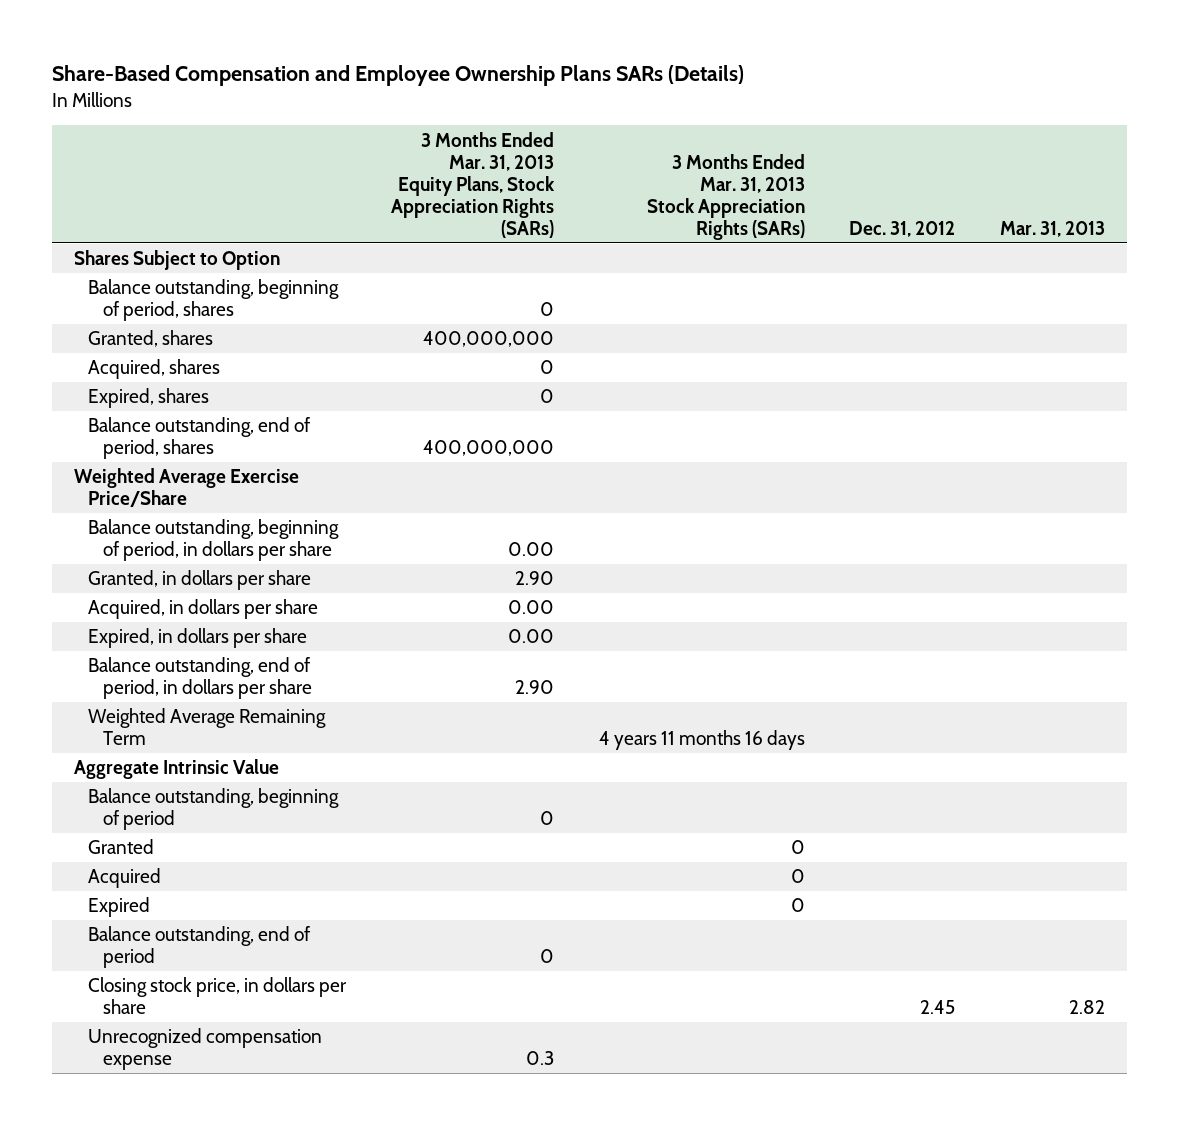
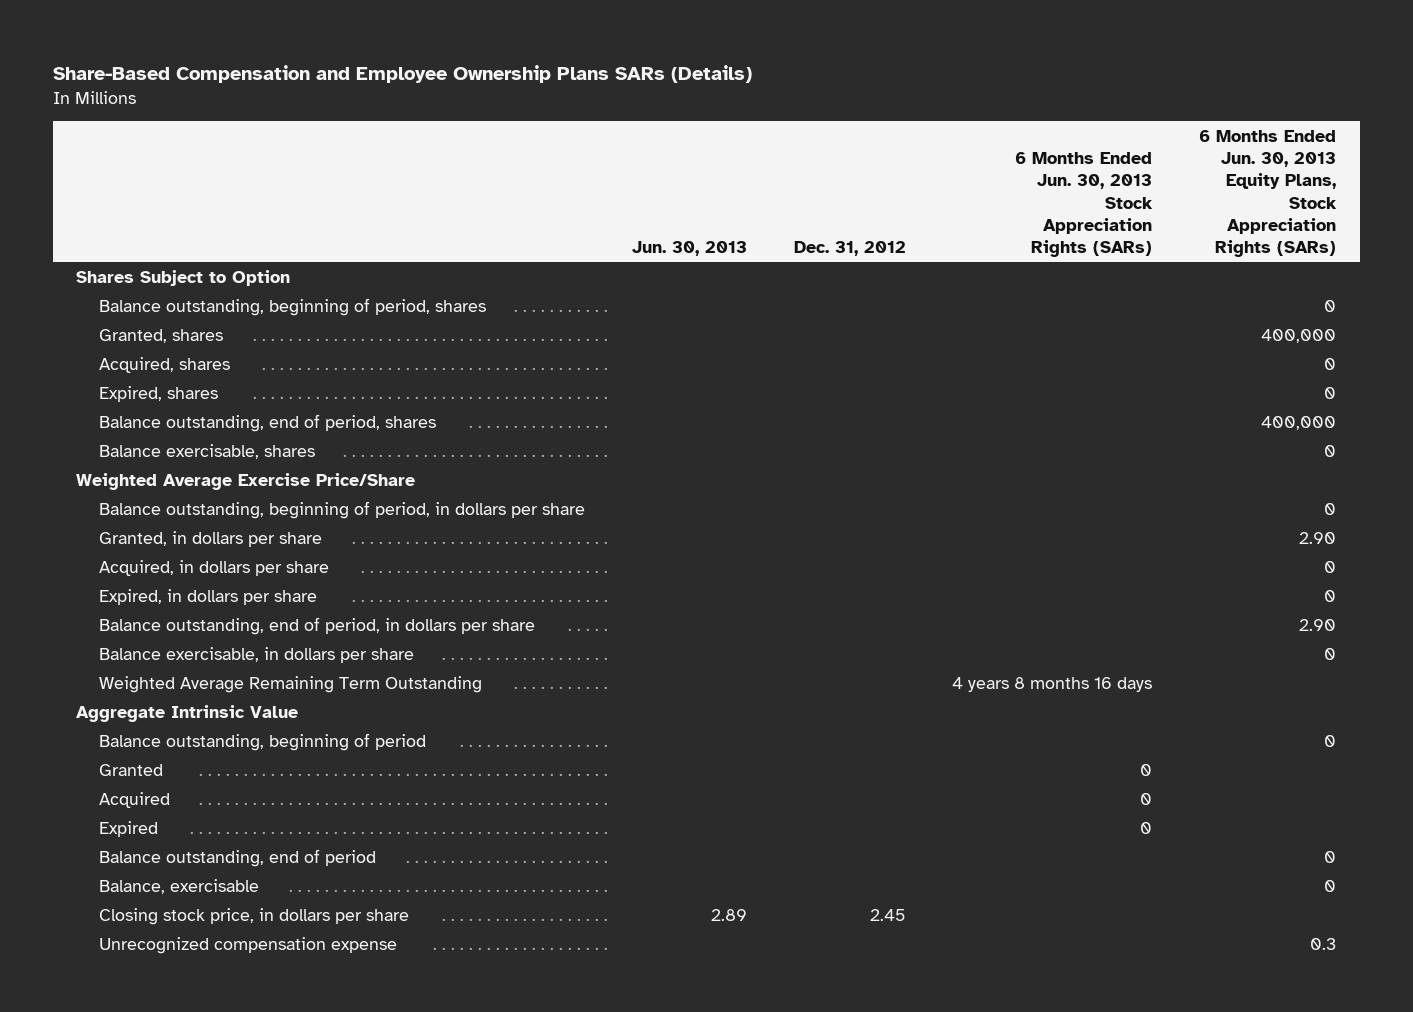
- | 3 Months Ended Mar. 31, 2013 Equity Plans, Stock Appreciation Rights (SARs) | 3 Months Ended Mar. 31, 2013 Stock Appreciation Rights (SARs) | Dec. 31, 2012 | Mar. 31, 2013
+ | Jun. 30, 2013 | Dec. 31, 2012 | 6 Months Ended Jun. 30, 2013 Stock Appreciation Rights (SARs) | 6 Months Ended Jun. 30, 2013 Equity Plans, Stock Appreciation Rights (SARs)
+ Balance exercisable, shares | | | | 0
- Weighted Average Remaining Term | | 4 years 11 months 16 days | |
+ Balance exercisable, in dollars per share | | | | 0
+ Weighted Average Remaining Term Outstanding | | | 4 years 8 months 16 days |
+ Balance, exercisable | | | | 0

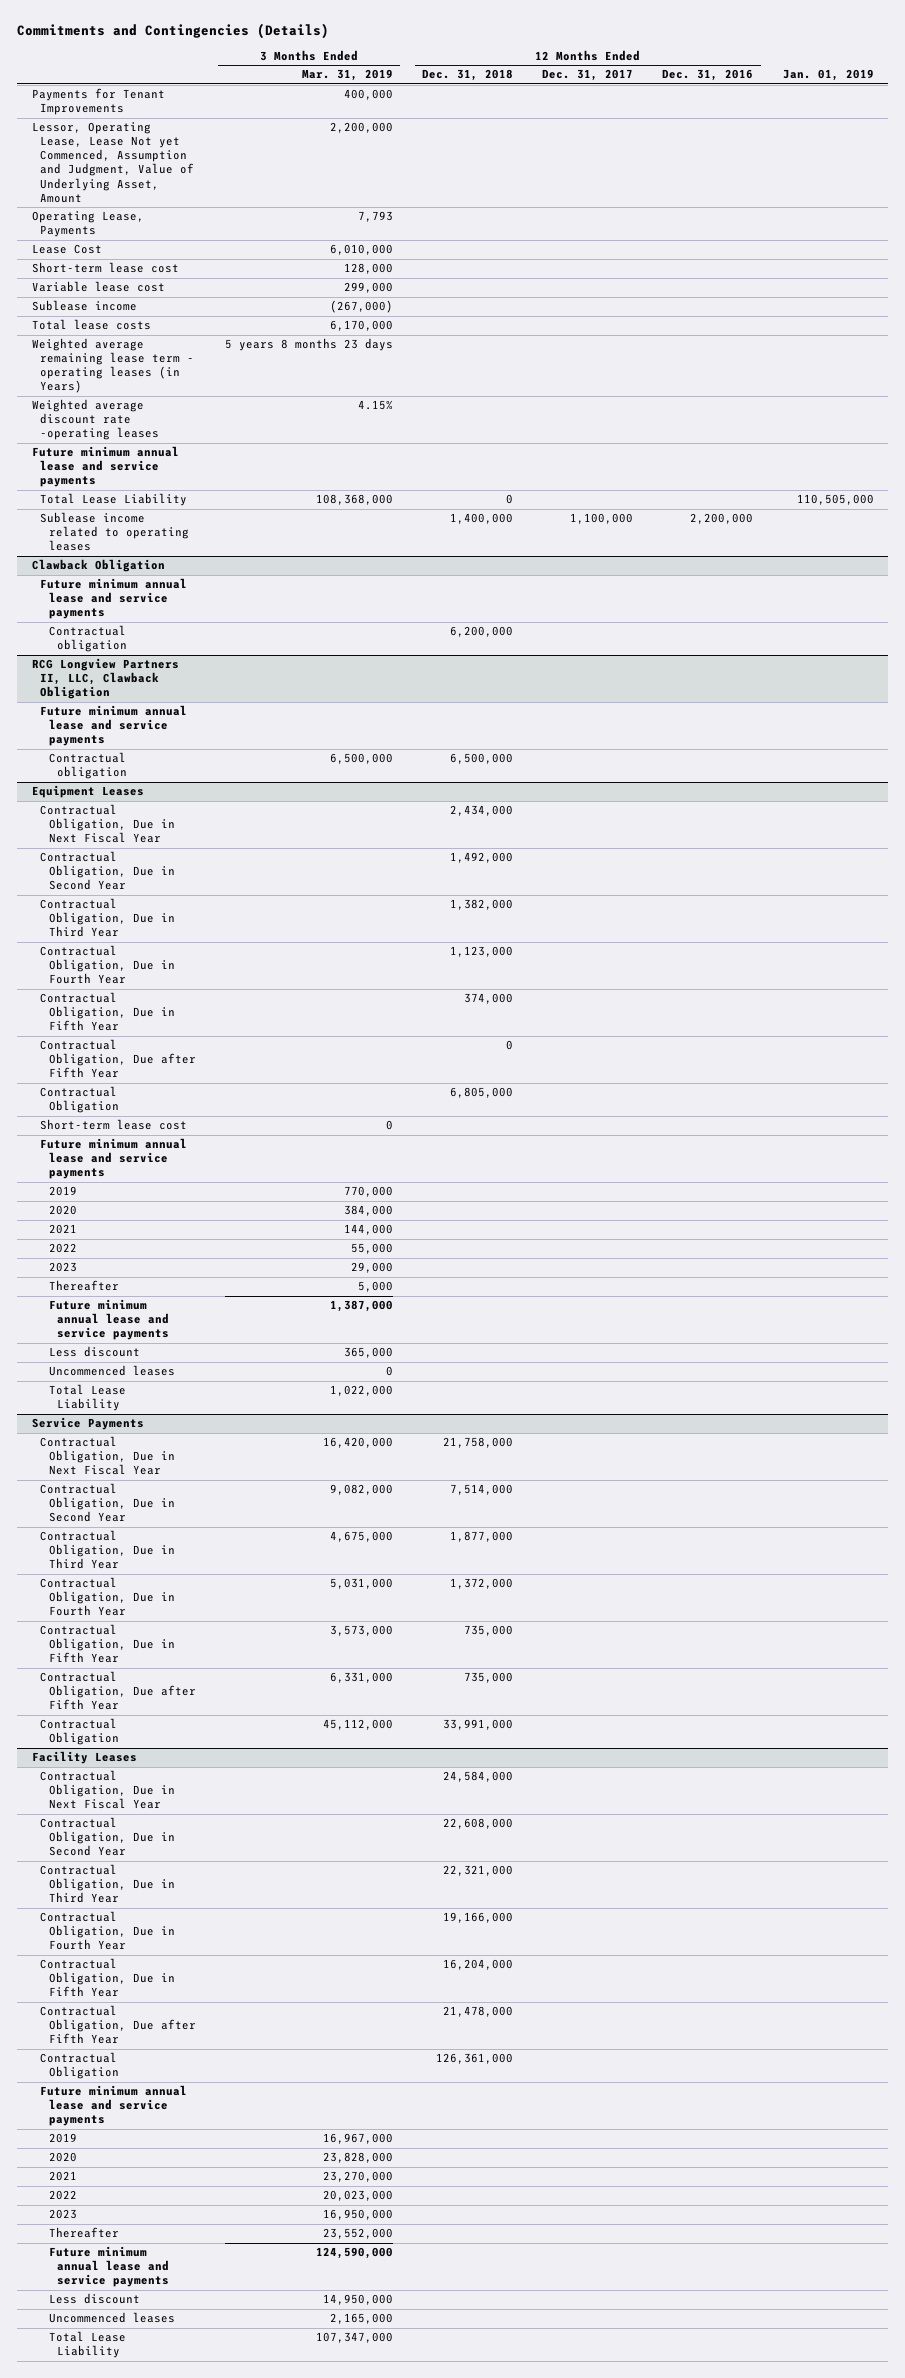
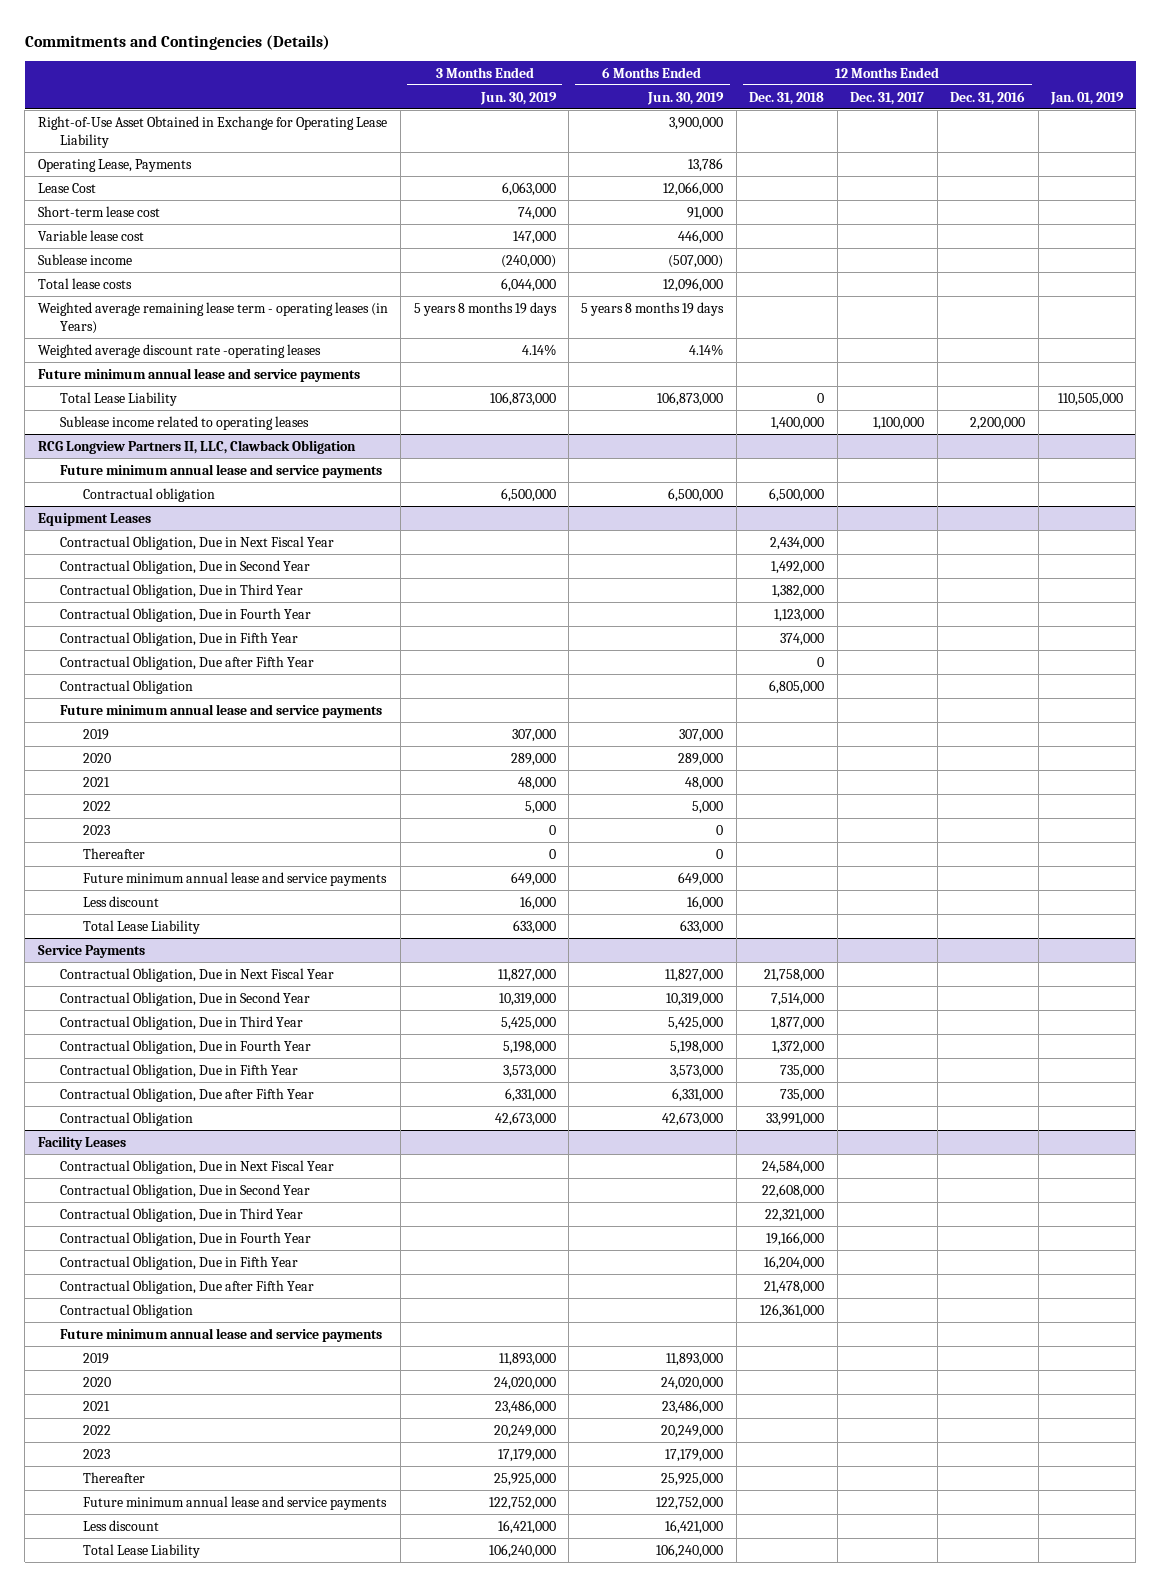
- | 3 Months Ended Mar. 31, 2019 | 12 Months Ended Dec. 31, 2018 | 12 Months Ended Dec. 31, 2017 | 12 Months Ended Dec. 31, 2016 | Jan. 01, 2019
+ | 3 Months Ended Jun. 30, 2019 | 6 Months Ended Jun. 30, 2019 | 12 Months Ended Dec. 31, 2018 | 12 Months Ended Dec. 31, 2017 | 12 Months Ended Dec. 31, 2016 | Jan. 01, 2019
- Payments for Tenant Improvements | 400,000 | | | |
- Lessor, Operating Lease, Lease Not yet Commenced, Assumption and Judgment, Value of Underlying Asset, Amount | 2,200,000 | | | |
+ Right-of-Use Asset Obtained in Exchange for Operating Lease Liability | | 3,900,000 | | | |
- Clawback Obligation
- Future minimum annual lease and service payments
- Contractual obligation | | 6,200,000 | | |
@ Equipment Leases
- Short-term lease cost | 0 | | | |
- Uncommenced leases | 0 | | | |
@ Facility Leases
- Uncommenced leases | 2,165,000 | | | |

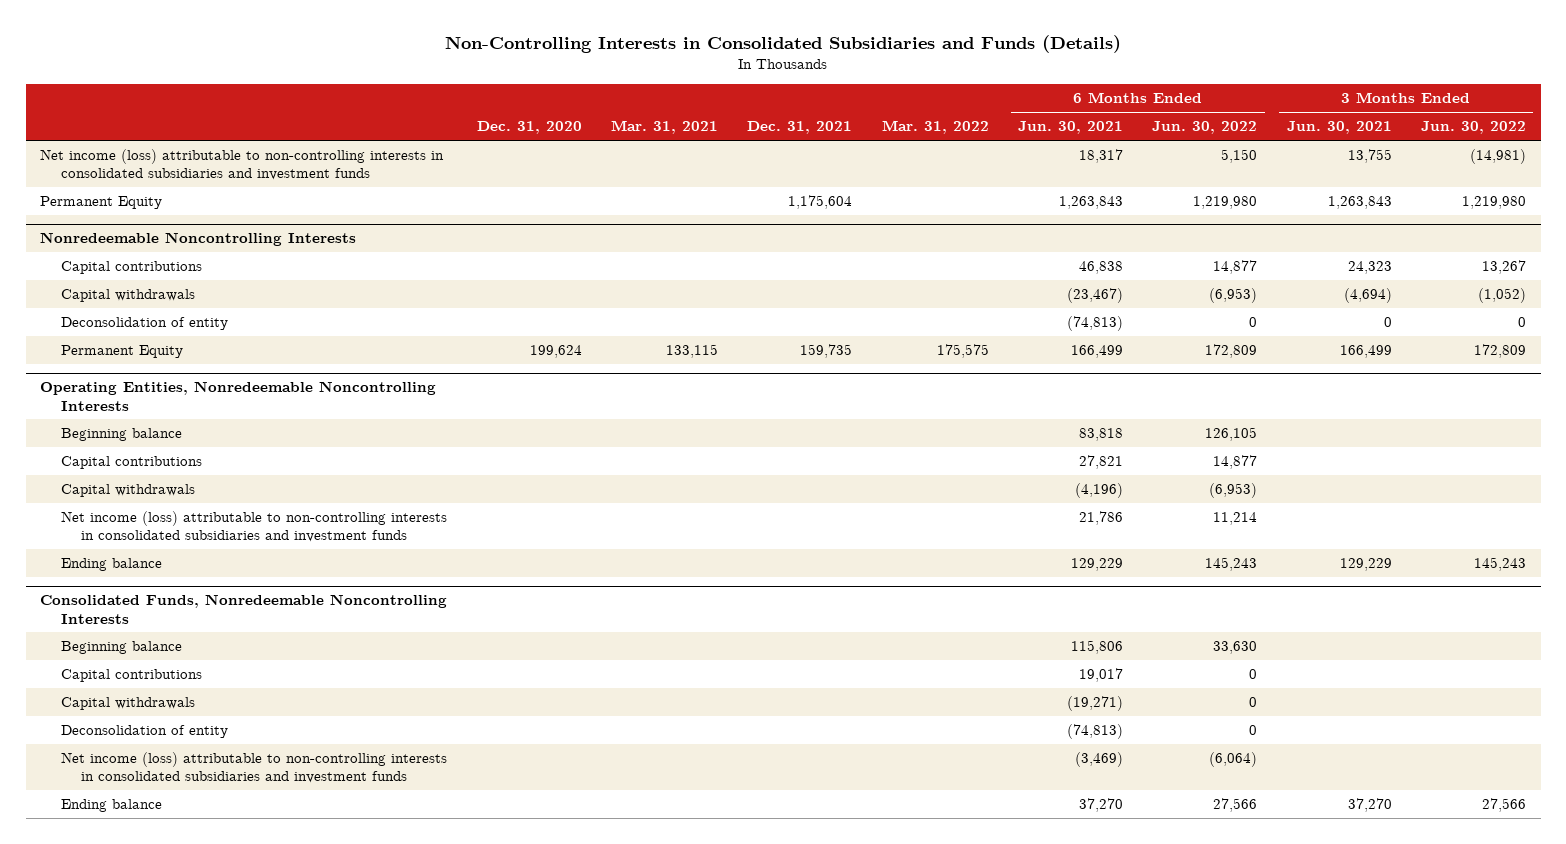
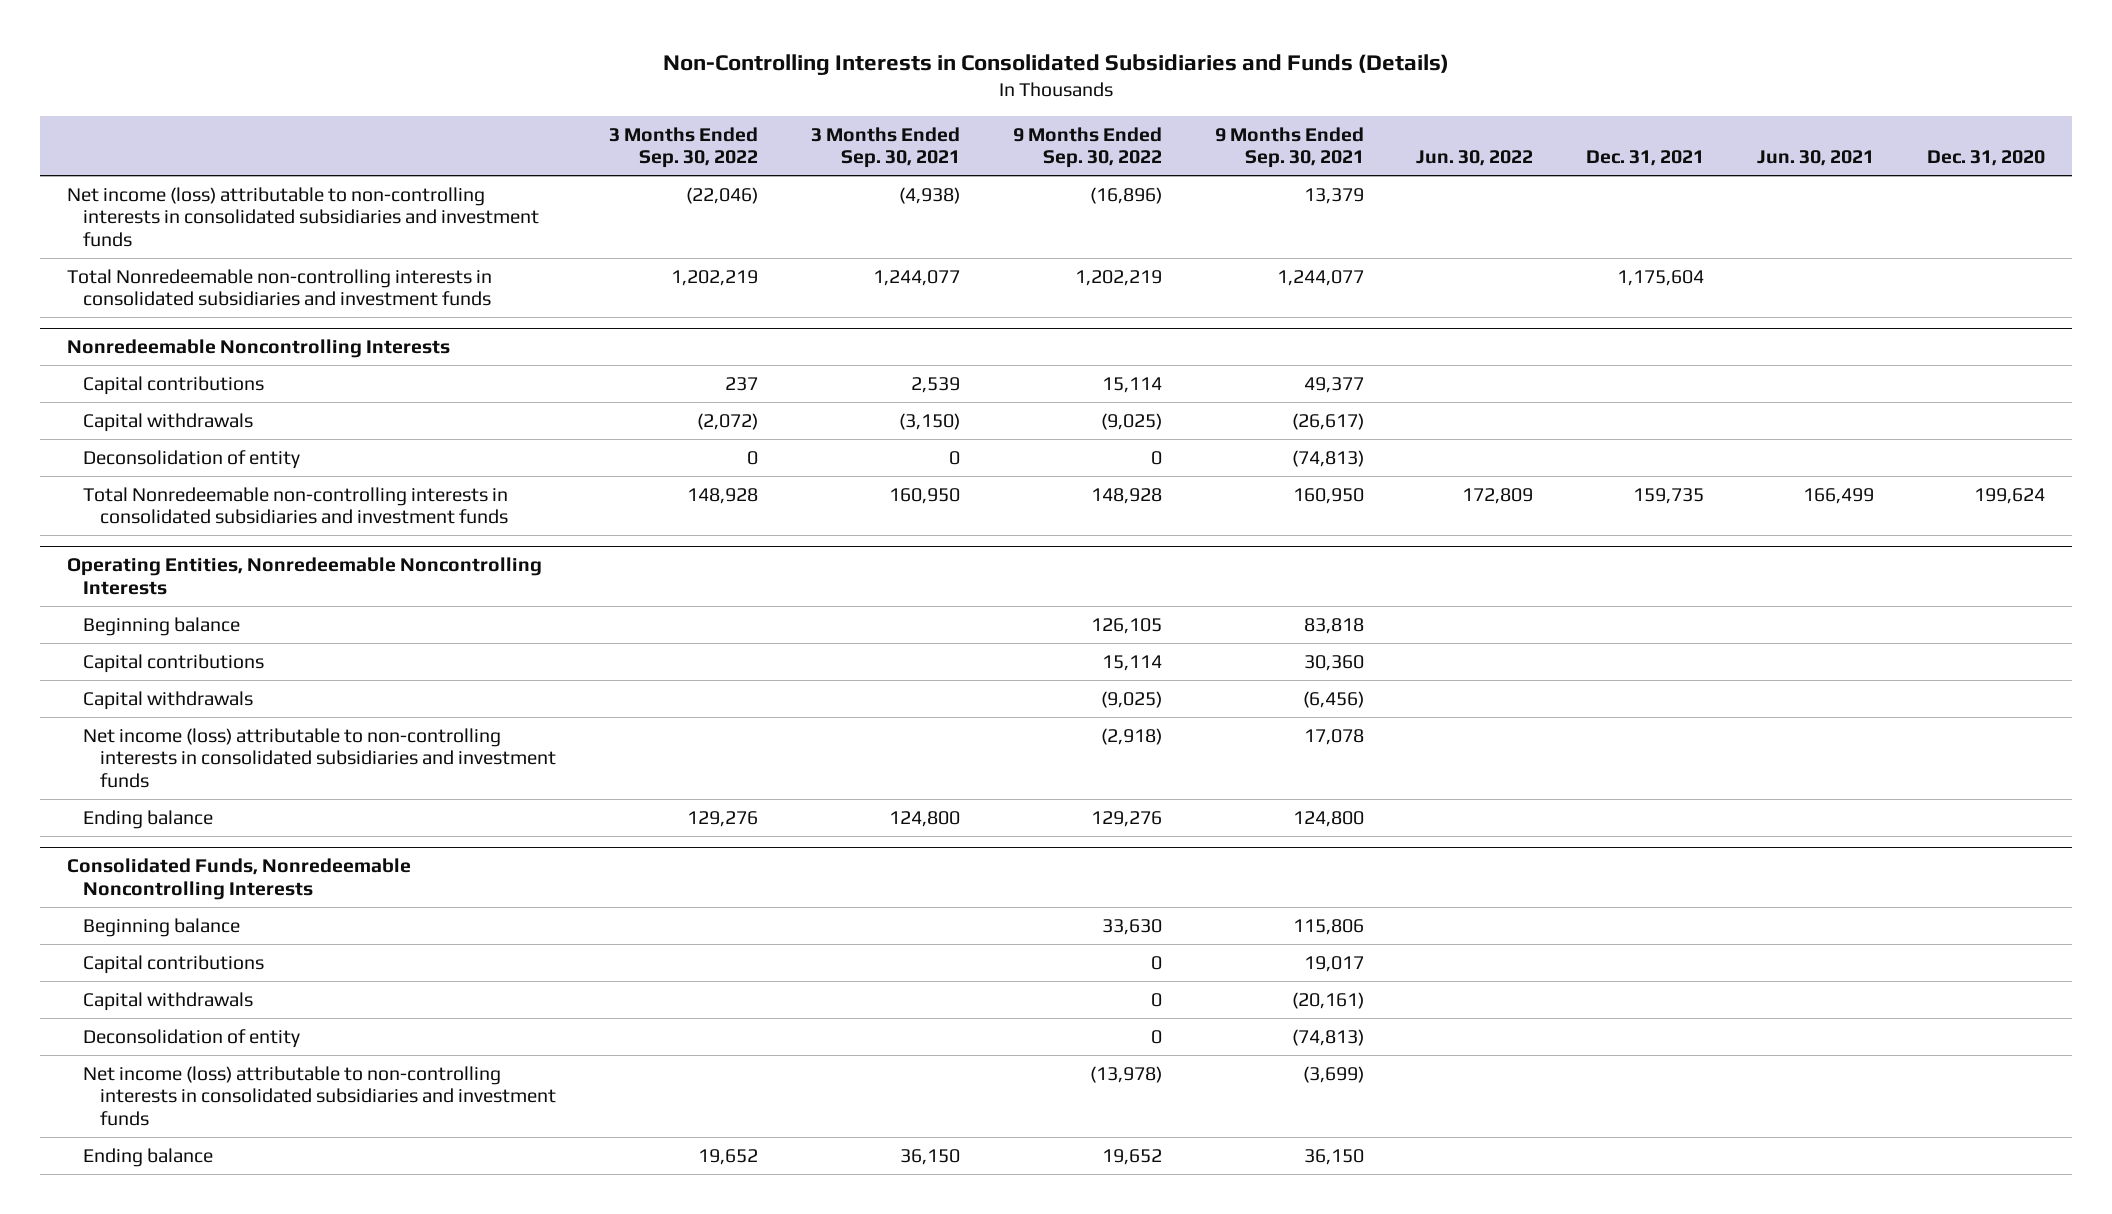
- | Dec. 31, 2020 | Mar. 31, 2021 | Dec. 31, 2021 | Mar. 31, 2022 | 6 Months Ended Jun. 30, 2021 | 6 Months Ended Jun. 30, 2022 | 3 Months Ended Jun. 30, 2021 | 3 Months Ended Jun. 30, 2022
+ | 3 Months Ended Sep. 30, 2022 | 3 Months Ended Sep. 30, 2021 | 9 Months Ended Sep. 30, 2022 | 9 Months Ended Sep. 30, 2021 | Jun. 30, 2022 | Dec. 31, 2021 | Jun. 30, 2021 | Dec. 31, 2020
- Permanent Equity | | | 1,175,604 | | 1,263,843 | 1,219,980 | 1,263,843 | 1,219,980
+ Total Nonredeemable non-controlling interests in consolidated subsidiaries and investment funds | 1,202,219 | 1,244,077 | 1,202,219 | 1,244,077 | | 1,175,604 | |
@ Nonredeemable Noncontrolling Interests
- Permanent Equity | 199,624 | 133,115 | 159,735 | 175,575 | 166,499 | 172,809 | 166,499 | 172,809
+ Total Nonredeemable non-controlling interests in consolidated subsidiaries and investment funds | 148,928 | 160,950 | 148,928 | 160,950 | 172,809 | 159,735 | 166,499 | 199,624

